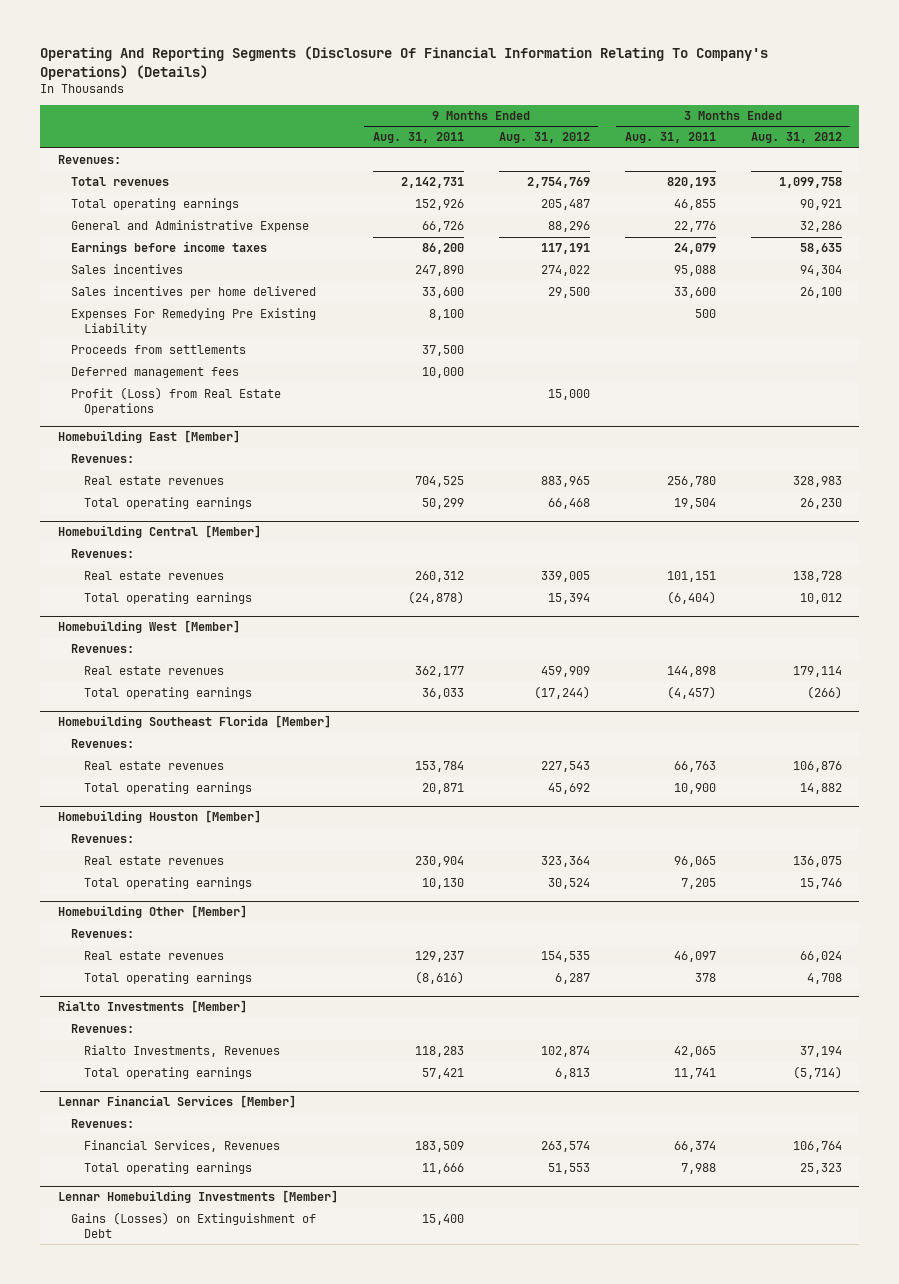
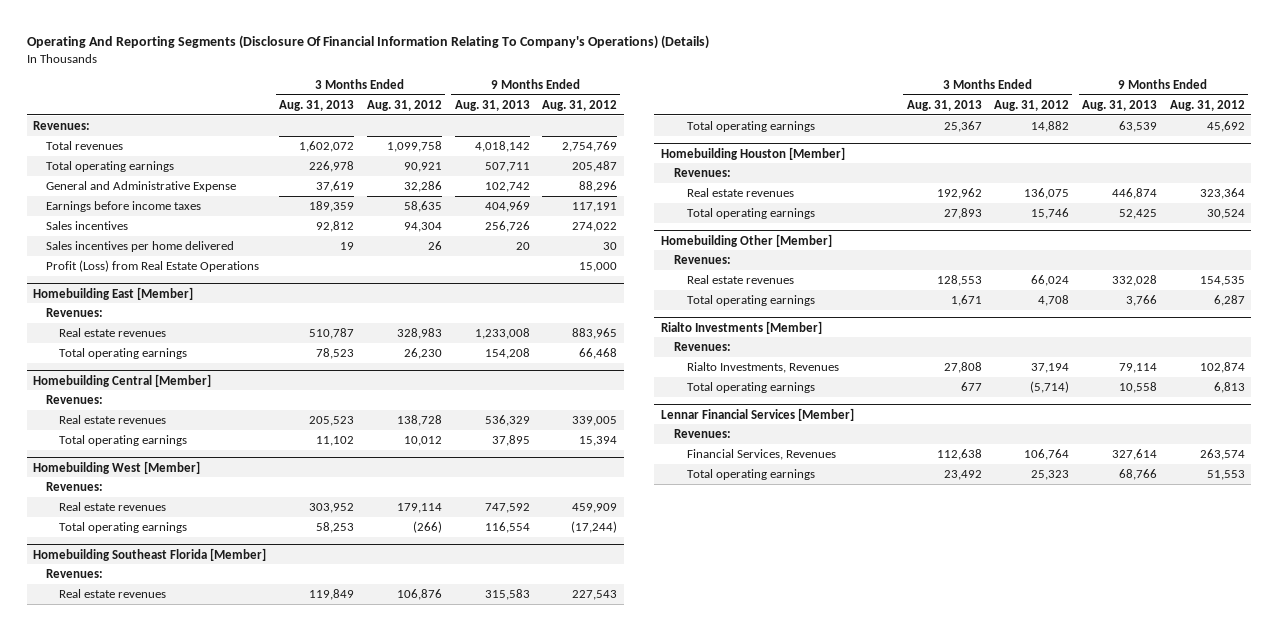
- | 9 Months Ended Aug. 31, 2011 | 9 Months Ended Aug. 31, 2012 | 3 Months Ended Aug. 31, 2011 | 3 Months Ended Aug. 31, 2012
+ | 3 Months Ended Aug. 31, 2013 | 3 Months Ended Aug. 31, 2012 | 9 Months Ended Aug. 31, 2013 | 9 Months Ended Aug. 31, 2012
- Sales incentives per home delivered | 33,600 | 29,500 | 33,600 | 26,100
- Expenses For Remedying Pre Existing Liability | 8,100 | | 500 |
- Proceeds from settlements | 37,500 | | |
- Deferred management fees | 10,000 | | |
+ Sales incentives per home delivered | 19 | 26 | 20 | 30
- Lennar Homebuilding Investments [Member]
- Gains (Losses) on Extinguishment of Debt | 15,400 | | |

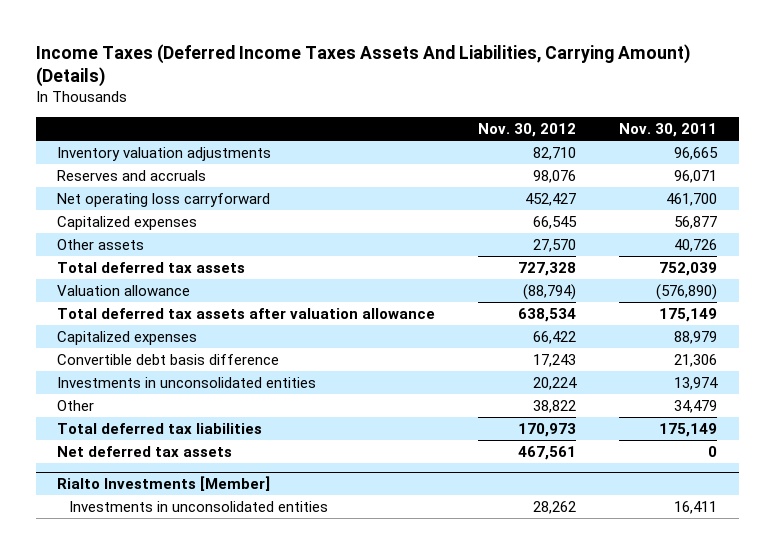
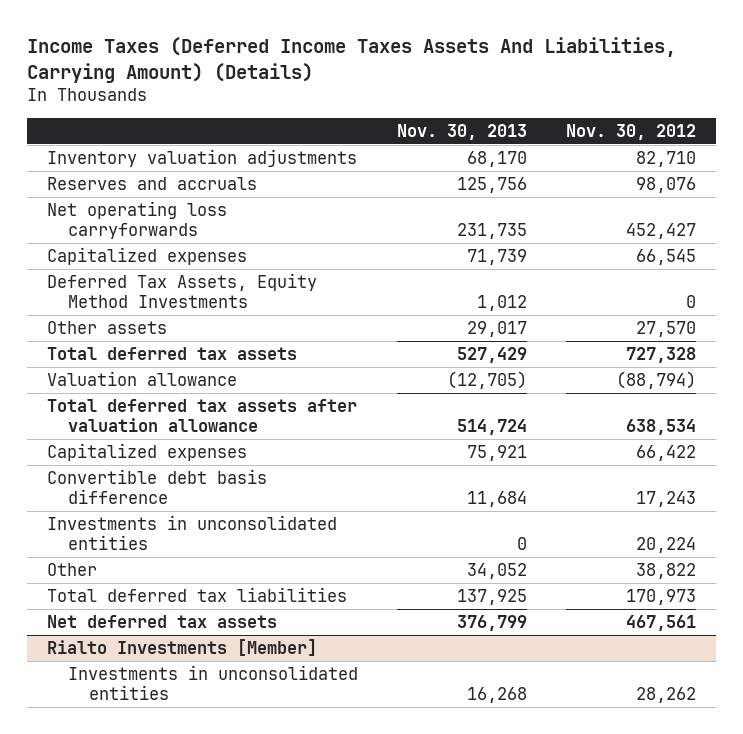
- | Nov. 30, 2012 | Nov. 30, 2011
+ | Nov. 30, 2013 | Nov. 30, 2012
- Net operating loss carryforward | 452,427 | 461,700
+ Net operating loss carryforwards | 231,735 | 452,427
+ Deferred Tax Assets, Equity Method Investments | 1,012 | 0

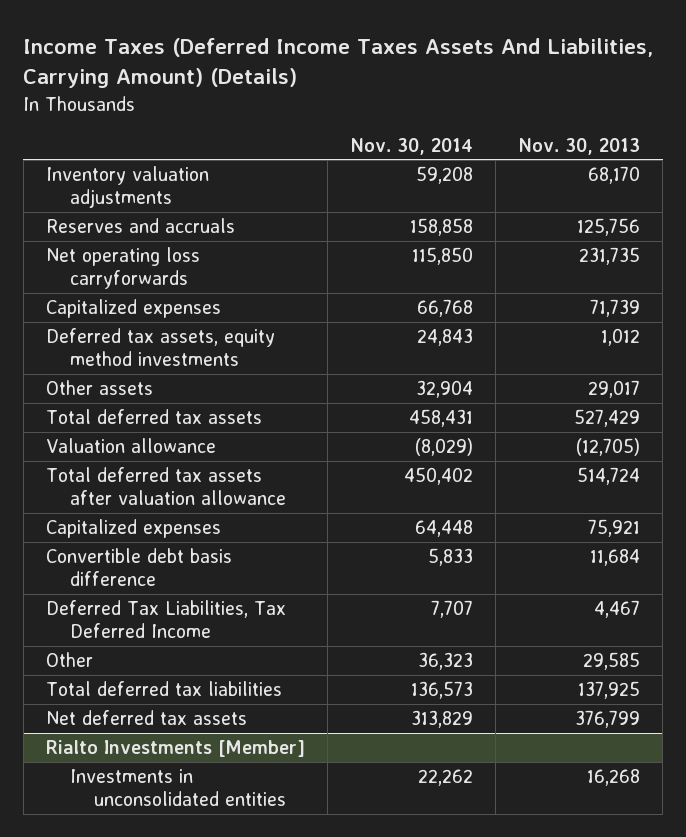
- | Nov. 30, 2013 | Nov. 30, 2012
+ | Nov. 30, 2014 | Nov. 30, 2013
- Deferred Tax Assets, Equity Method Investments | 1,012 | 0
+ Deferred tax assets, equity method investments | 24,843 | 1,012
- Investments in unconsolidated entities | 0 | 20,224
- Other | 34,052 | 38,822
+ Deferred Tax Liabilities, Tax Deferred Income | 7,707 | 4,467
+ Other | 36,323 | 29,585

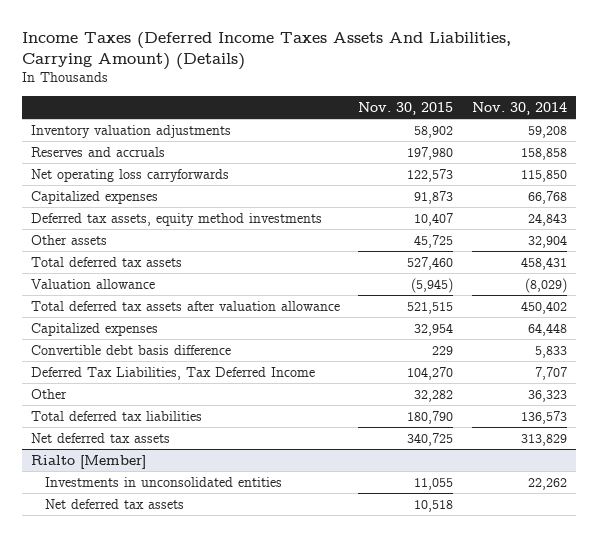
- | Nov. 30, 2014 | Nov. 30, 2013
+ | Nov. 30, 2015 | Nov. 30, 2014
- Rialto Investments [Member]
+ Rialto [Member]
+ Net deferred tax assets | 10,518 |

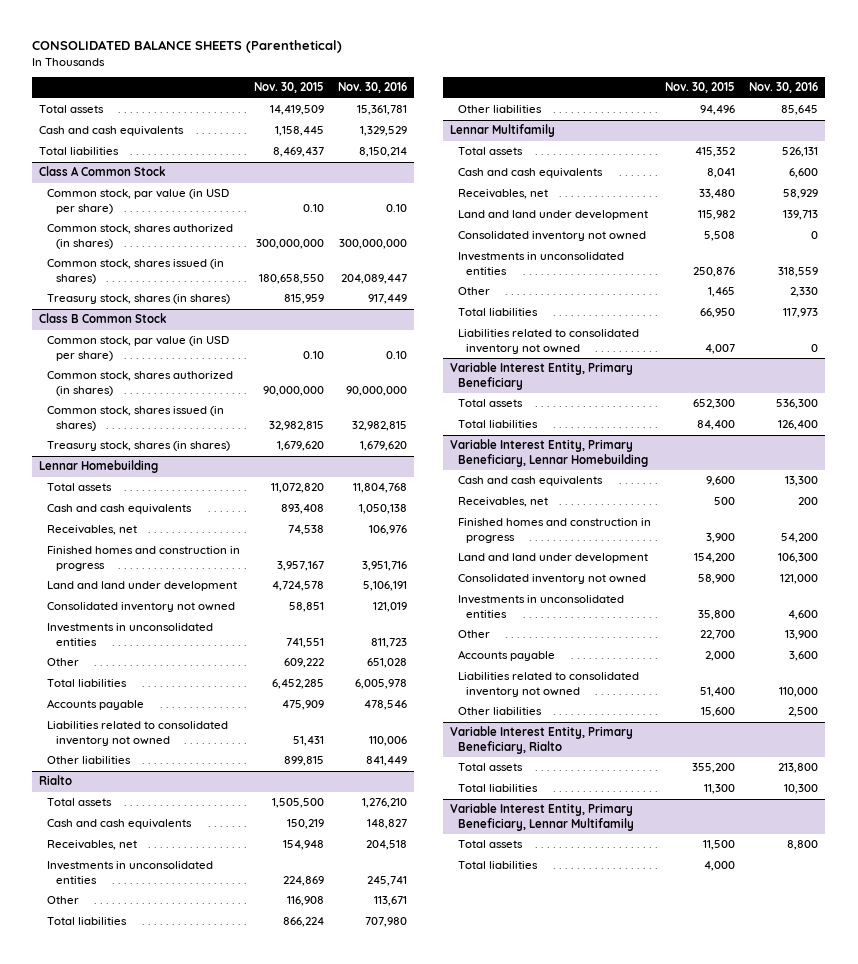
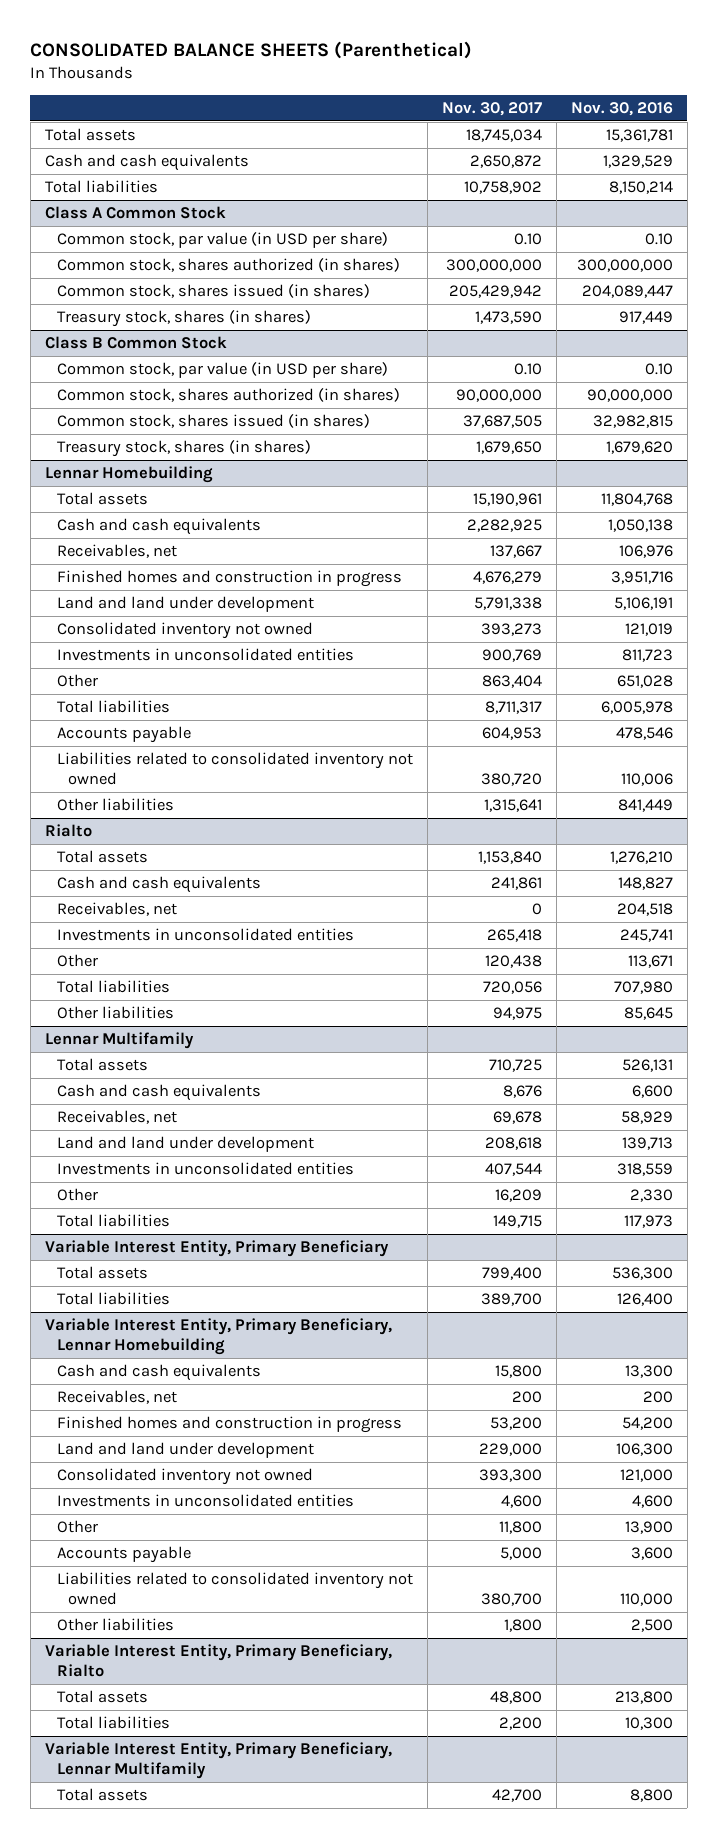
- | Nov. 30, 2015 | Nov. 30, 2016
+ | Nov. 30, 2017 | Nov. 30, 2016
@ Lennar Multifamily
- Consolidated inventory not owned | 5,508 | 0
- Liabilities related to consolidated inventory not owned | 4,007 | 0
@ Variable Interest Entity, Primary Beneficiary, Lennar Multifamily
- Total liabilities | 4,000 |

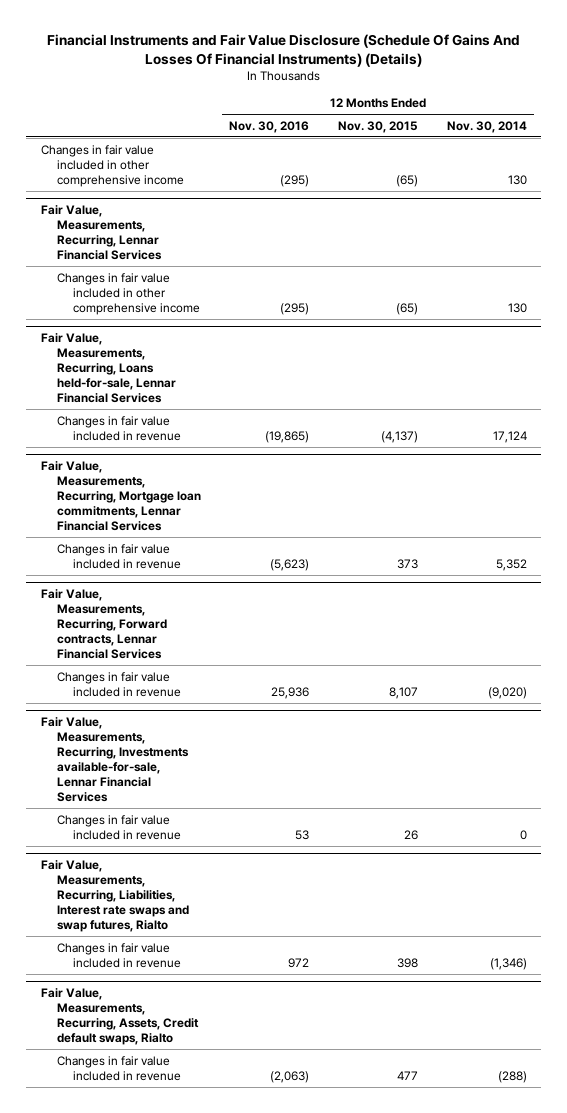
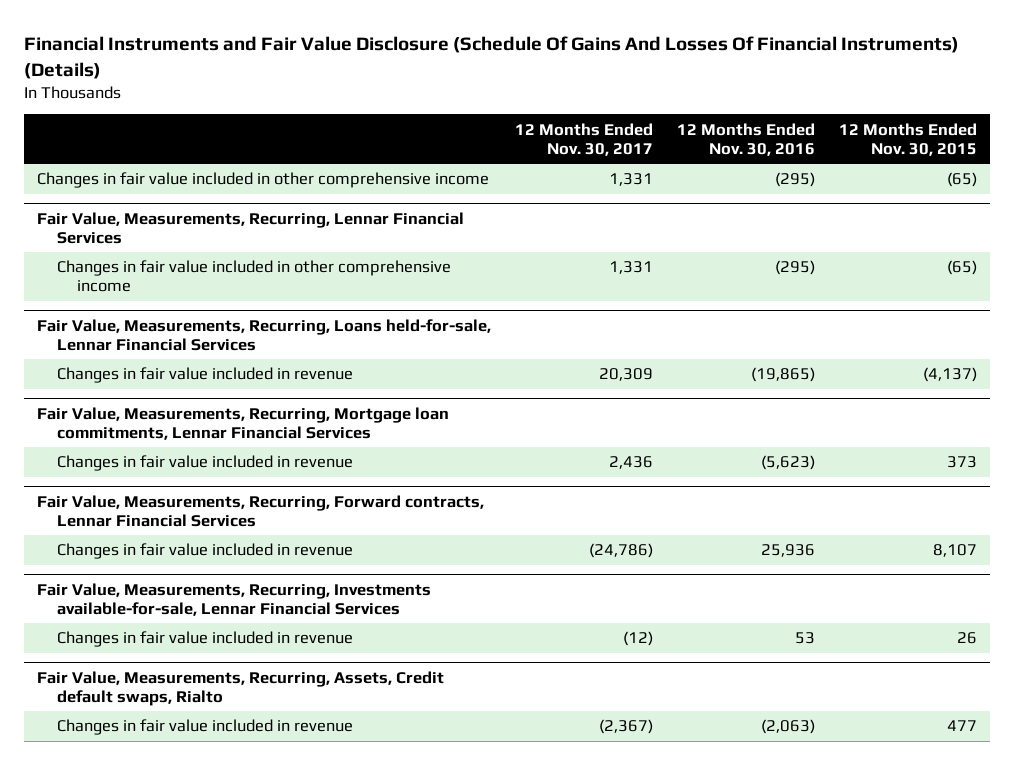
- | 12 Months Ended Nov. 30, 2016 | 12 Months Ended Nov. 30, 2015 | 12 Months Ended Nov. 30, 2014
+ | 12 Months Ended Nov. 30, 2017 | 12 Months Ended Nov. 30, 2016 | 12 Months Ended Nov. 30, 2015
- Fair Value, Measurements, Recurring, Liabilities, Interest rate swaps and swap futures, Rialto
- Changes in fair value included in revenue | 972 | 398 | (1,346)

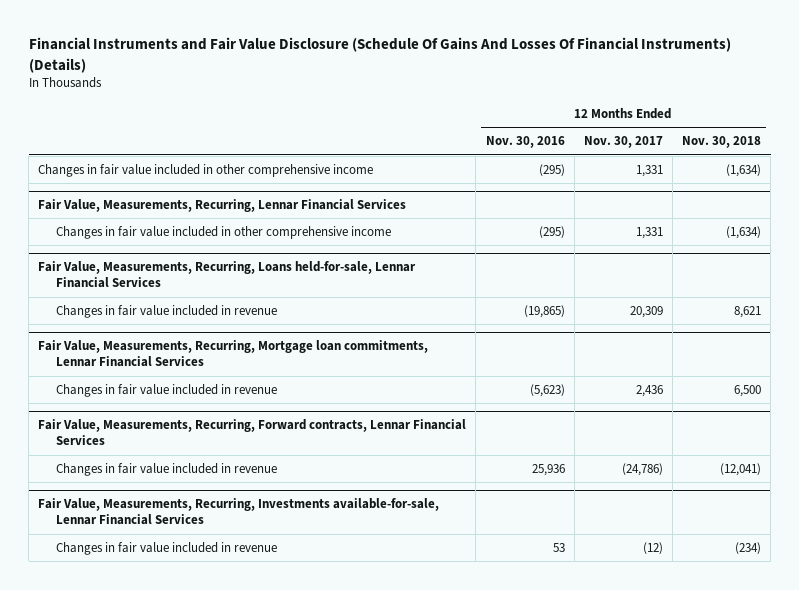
- | 12 Months Ended Nov. 30, 2017 | 12 Months Ended Nov. 30, 2016 | 12 Months Ended Nov. 30, 2015
+ | 12 Months Ended Nov. 30, 2016 | 12 Months Ended Nov. 30, 2017 | 12 Months Ended Nov. 30, 2018
- Fair Value, Measurements, Recurring, Assets, Credit default swaps, Rialto
- Changes in fair value included in revenue | (2,367) | (2,063) | 477

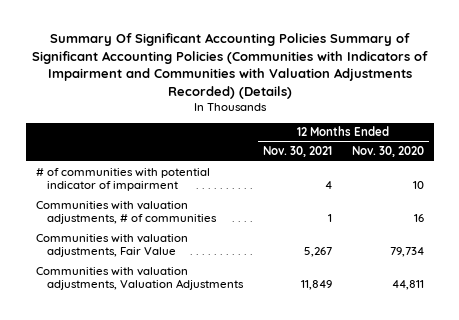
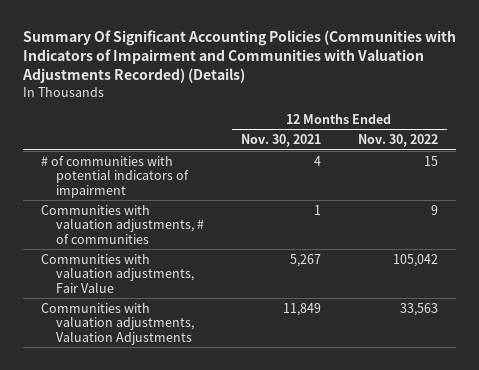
- Summary Of Significant Accounting Policies Summary of Significant Accounting Policies (Communities with Indicators of Impairment and Communities with Valuation Adjustments Recorded) (Details)
+ Summary Of Significant Accounting Policies (Communities with Indicators of Impairment and Communities with Valuation Adjustments Recorded) (Details)
- | 12 Months Ended Nov. 30, 2021 | 12 Months Ended Nov. 30, 2020
+ | 12 Months Ended Nov. 30, 2021 | 12 Months Ended Nov. 30, 2022
- # of communities with potential indicator of impairment | 4 | 10
+ # of communities with potential indicators of impairment | 4 | 15

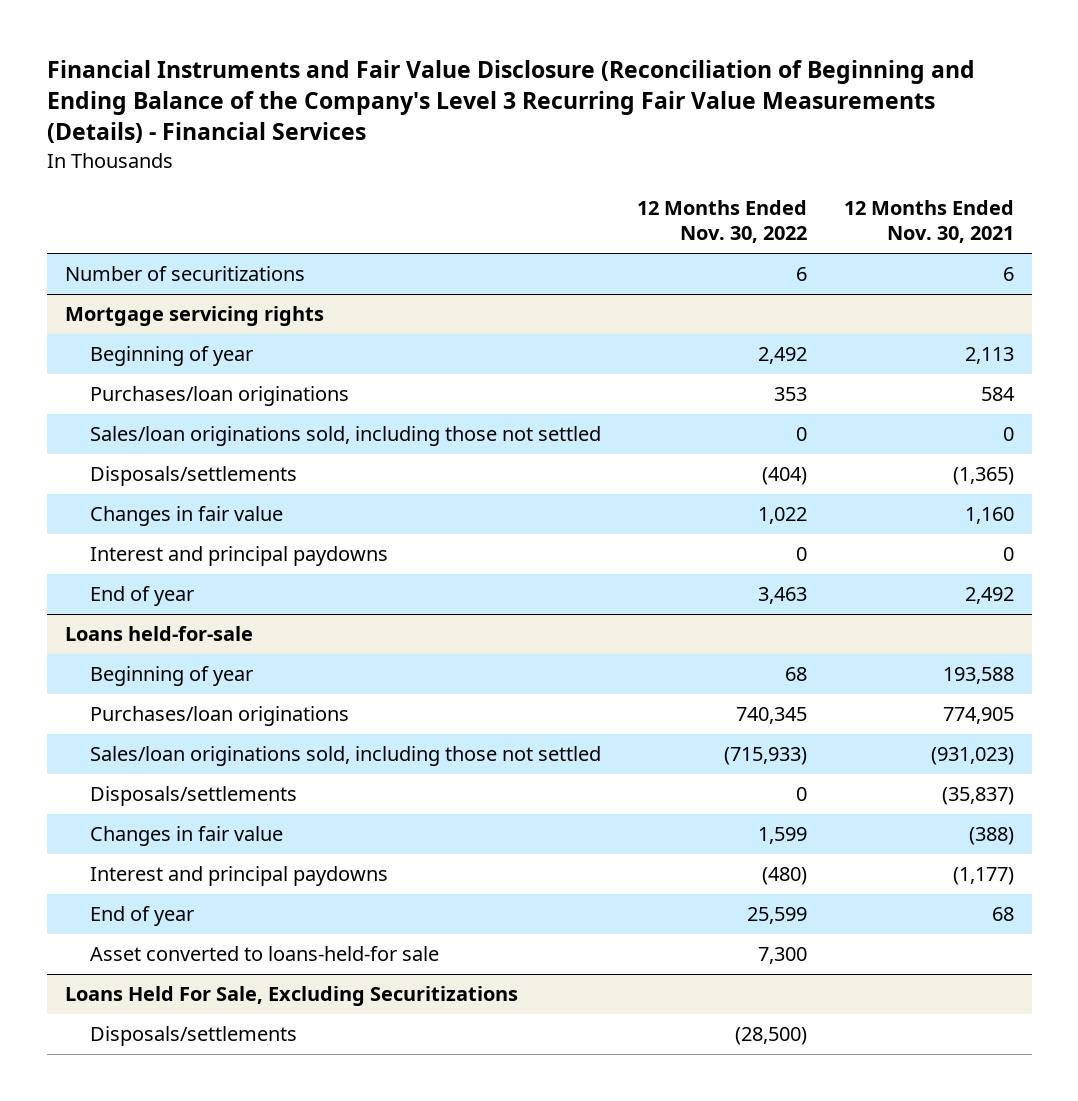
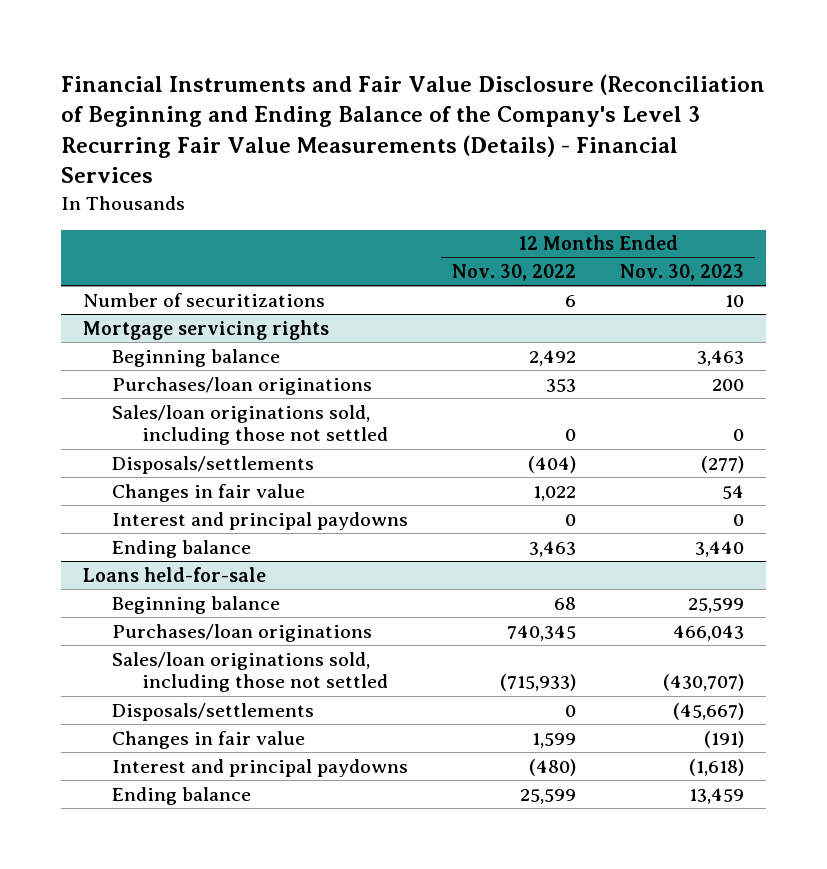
- | 12 Months Ended Nov. 30, 2022 | 12 Months Ended Nov. 30, 2021
+ | 12 Months Ended Nov. 30, 2022 | 12 Months Ended Nov. 30, 2023
@ Mortgage servicing rights
- Beginning of year | 2,492 | 2,113
+ Beginning balance | 2,492 | 3,463
- End of year | 3,463 | 2,492
+ Ending balance | 3,463 | 3,440
@ Loans held-for-sale
- Beginning of year | 68 | 193,588
+ Beginning balance | 68 | 25,599
- End of year | 25,599 | 68
- Asset converted to loans-held-for sale | 7,300 |
- Loans Held For Sale, Excluding Securitizations
- Disposals/settlements | (28,500) |
@ Loans held-for-sale
+ Ending balance | 25,599 | 13,459

